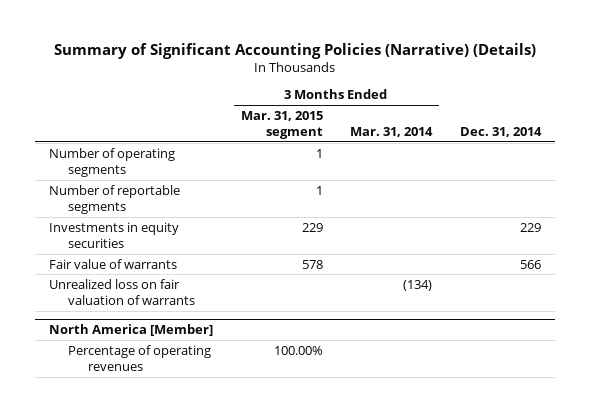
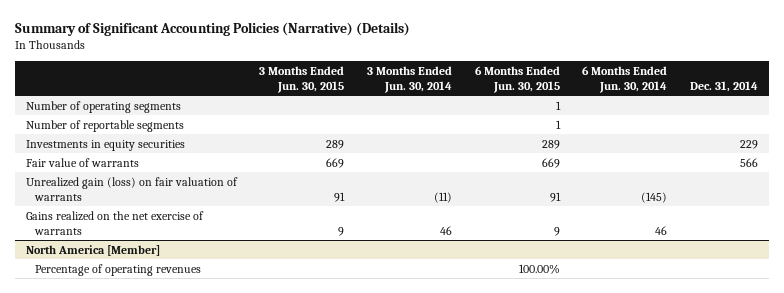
- | 3 Months Ended Mar. 31, 2015 segment | 3 Months Ended Mar. 31, 2014 | Dec. 31, 2014
+ | 3 Months Ended Jun. 30, 2015 | 3 Months Ended Jun. 30, 2014 | 6 Months Ended Jun. 30, 2015 | 6 Months Ended Jun. 30, 2014 | Dec. 31, 2014
- Unrealized loss on fair valuation of warrants | | (134) |
+ Unrealized gain (loss) on fair valuation of warrants | 91 | (11) | 91 | (145) |
+ Gains realized on the net exercise of warrants | 9 | 46 | 9 | 46 |

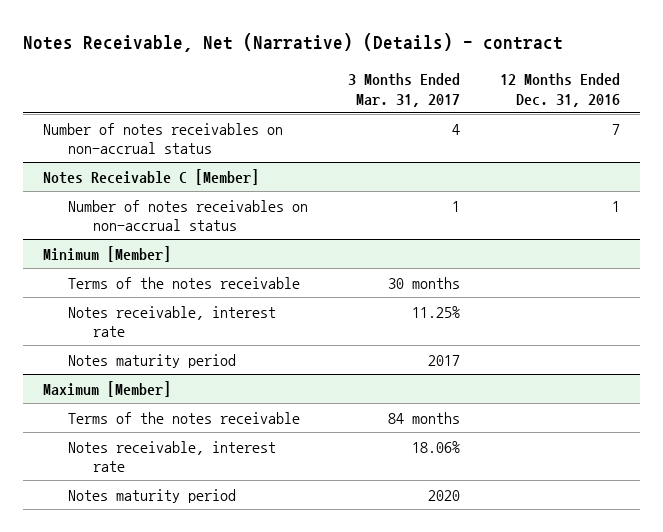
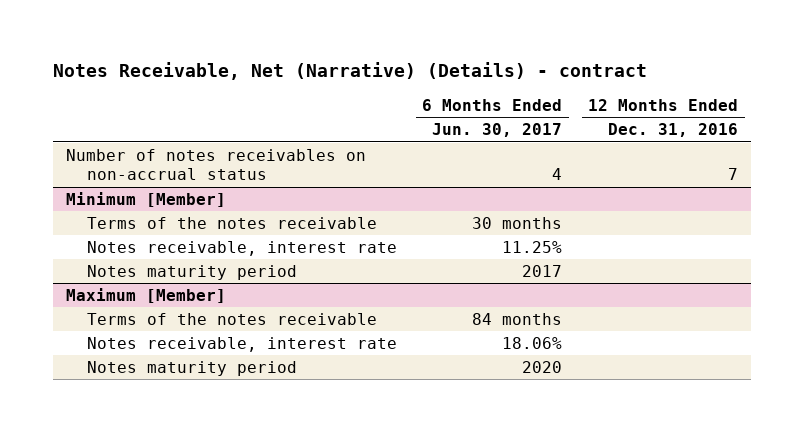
- | 3 Months Ended Mar. 31, 2017 | 12 Months Ended Dec. 31, 2016
+ | 6 Months Ended Jun. 30, 2017 | 12 Months Ended Dec. 31, 2016
- Notes Receivable C [Member]
- Number of notes receivables on non-accrual status | 1 | 1

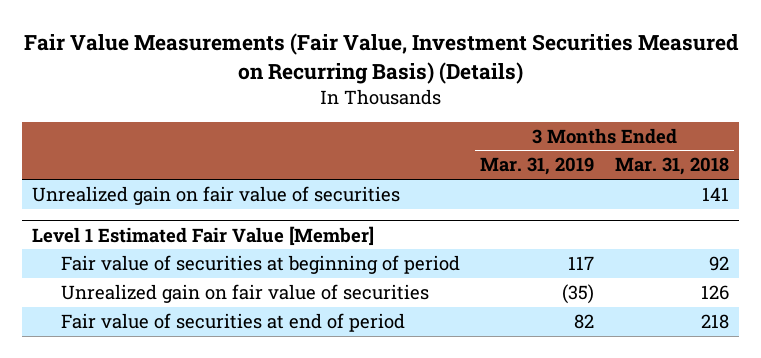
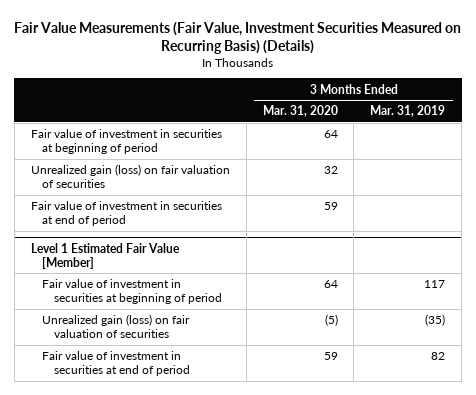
- | 3 Months Ended Mar. 31, 2019 | 3 Months Ended Mar. 31, 2018
+ | 3 Months Ended Mar. 31, 2020 | 3 Months Ended Mar. 31, 2019
- Unrealized gain on fair value of securities | | 141
+ Fair value of investment in securities at beginning of period | 64 |
+ Unrealized gain (loss) on fair valuation of securities | 32 |
+ Fair value of investment in securities at end of period | 59 |
@ Level 1 Estimated Fair Value [Member]
- Fair value of securities at beginning of period | 117 | 92
- Unrealized gain on fair value of securities | (35) | 126
- Fair value of securities at end of period | 82 | 218
+ Fair value of investment in securities at beginning of period | 64 | 117
+ Unrealized gain (loss) on fair valuation of securities | (5) | (35)
+ Fair value of investment in securities at end of period | 59 | 82

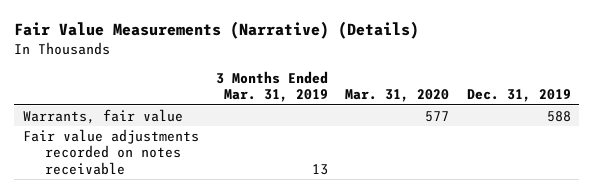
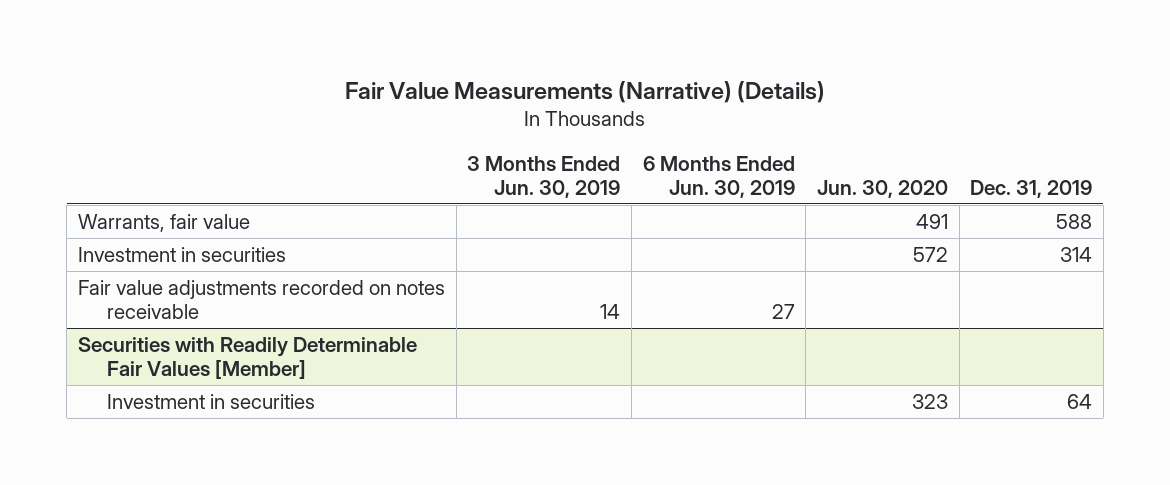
- | 3 Months Ended Mar. 31, 2019 | Mar. 31, 2020 | Dec. 31, 2019
+ | 3 Months Ended Jun. 30, 2019 | 6 Months Ended Jun. 30, 2019 | Jun. 30, 2020 | Dec. 31, 2019
+ Investment in securities | | | 572 | 314
+ Securities with Readily Determinable Fair Values [Member]
+ Investment in securities | | | 323 | 64

